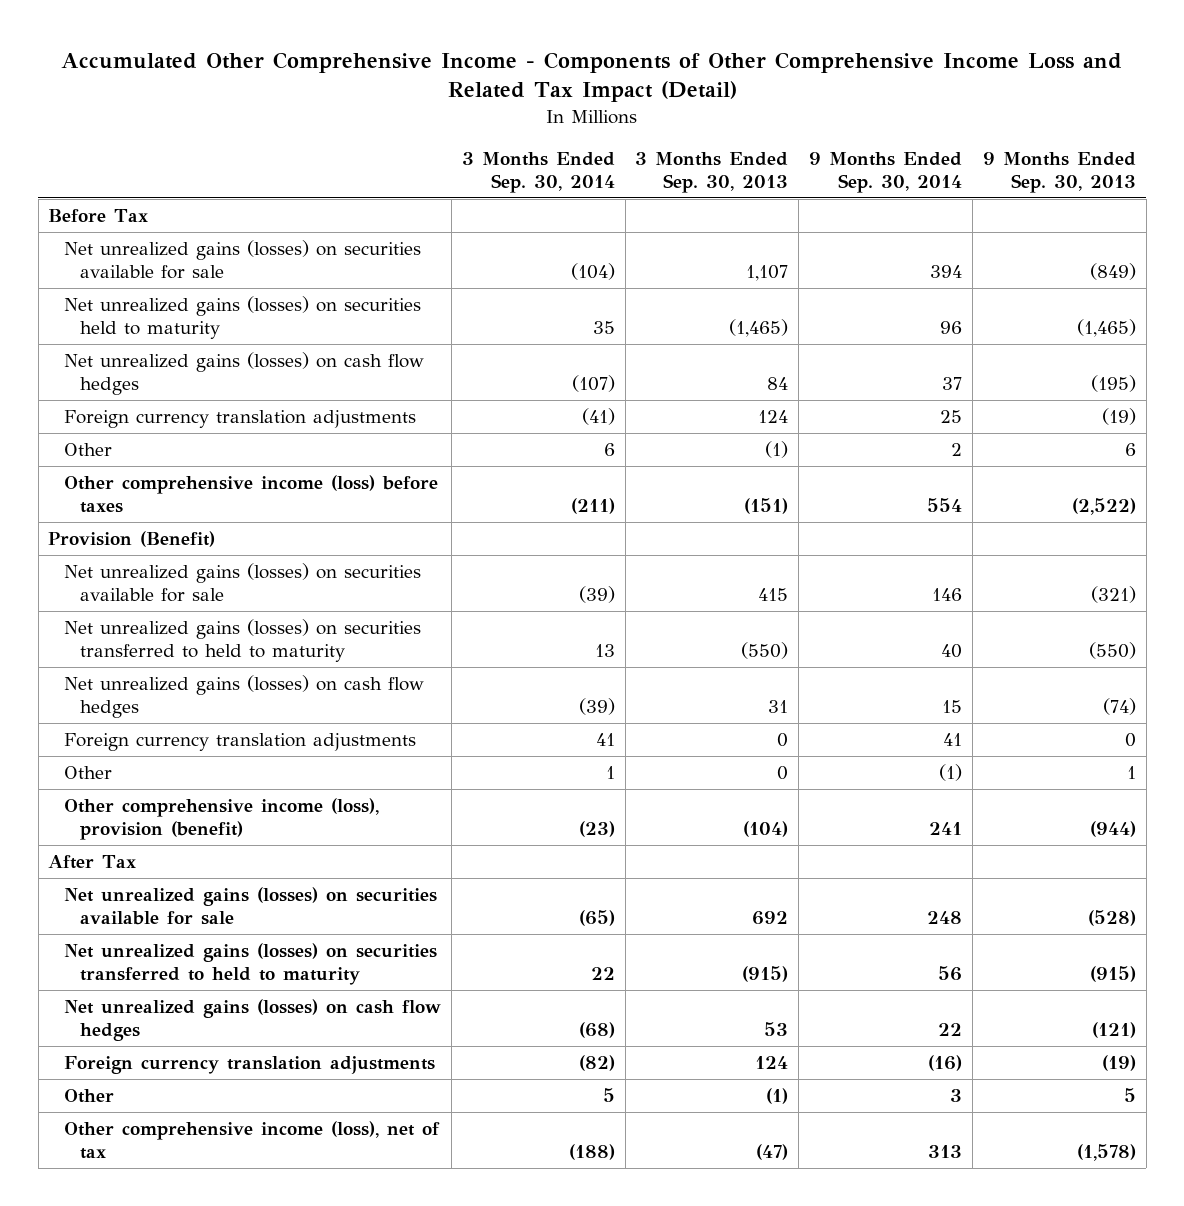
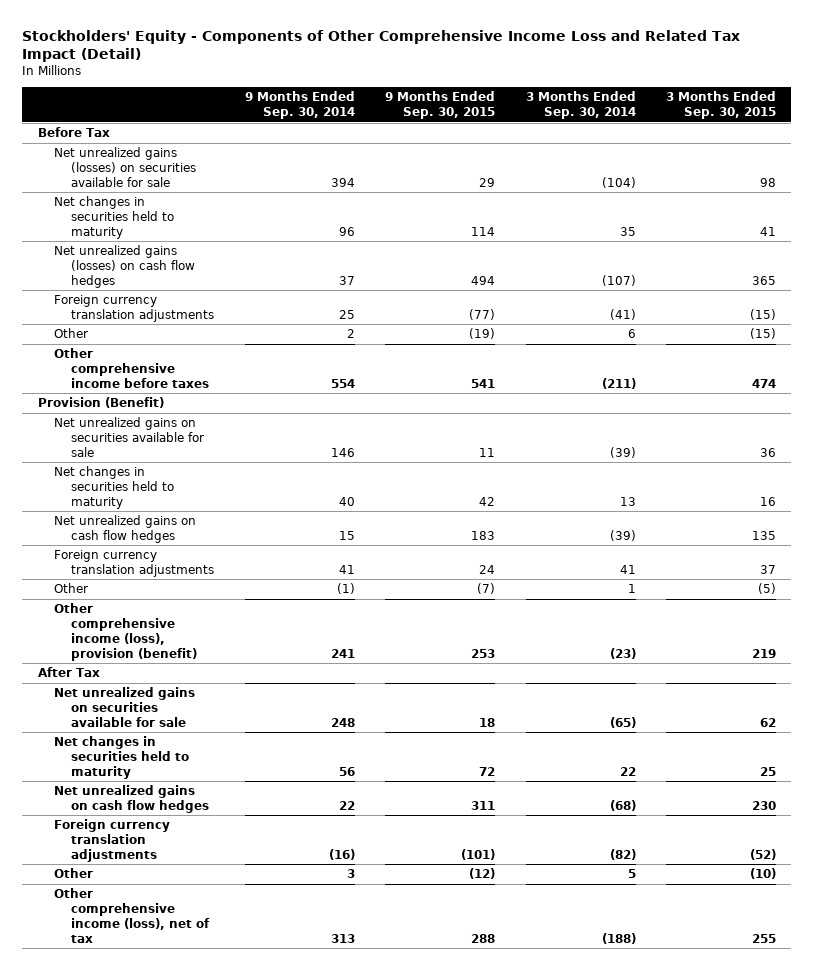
- Accumulated Other Comprehensive Income - Components of Other Comprehensive Income Loss and Related Tax Impact (Detail)
+ Stockholders' Equity - Components of Other Comprehensive Income Loss and Related Tax Impact (Detail)
- | 3 Months Ended Sep. 30, 2014 | 3 Months Ended Sep. 30, 2013 | 9 Months Ended Sep. 30, 2014 | 9 Months Ended Sep. 30, 2013
+ | 9 Months Ended Sep. 30, 2014 | 9 Months Ended Sep. 30, 2015 | 3 Months Ended Sep. 30, 2014 | 3 Months Ended Sep. 30, 2015
- Net unrealized gains (losses) on securities held to maturity | 35 | (1,465) | 96 | (1,465)
+ Net changes in securities held to maturity | 96 | 114 | 35 | 41
- Other comprehensive income (loss) before taxes | (211) | (151) | 554 | (2,522)
+ Other comprehensive income before taxes | 554 | 541 | (211) | 474
- Net unrealized gains (losses) on securities available for sale | (39) | 415 | 146 | (321)
- Net unrealized gains (losses) on securities transferred to held to maturity | 13 | (550) | 40 | (550)
- Net unrealized gains (losses) on cash flow hedges | (39) | 31 | 15 | (74)
+ Net unrealized gains on securities available for sale | 146 | 11 | (39) | 36
+ Net changes in securities held to maturity | 40 | 42 | 13 | 16
+ Net unrealized gains on cash flow hedges | 15 | 183 | (39) | 135
- Net unrealized gains (losses) on securities available for sale | (65) | 692 | 248 | (528)
- Net unrealized gains (losses) on securities transferred to held to maturity | 22 | (915) | 56 | (915)
- Net unrealized gains (losses) on cash flow hedges | (68) | 53 | 22 | (121)
+ Net unrealized gains on securities available for sale | 248 | 18 | (65) | 62
+ Net changes in securities held to maturity | 56 | 72 | 22 | 25
+ Net unrealized gains on cash flow hedges | 22 | 311 | (68) | 230

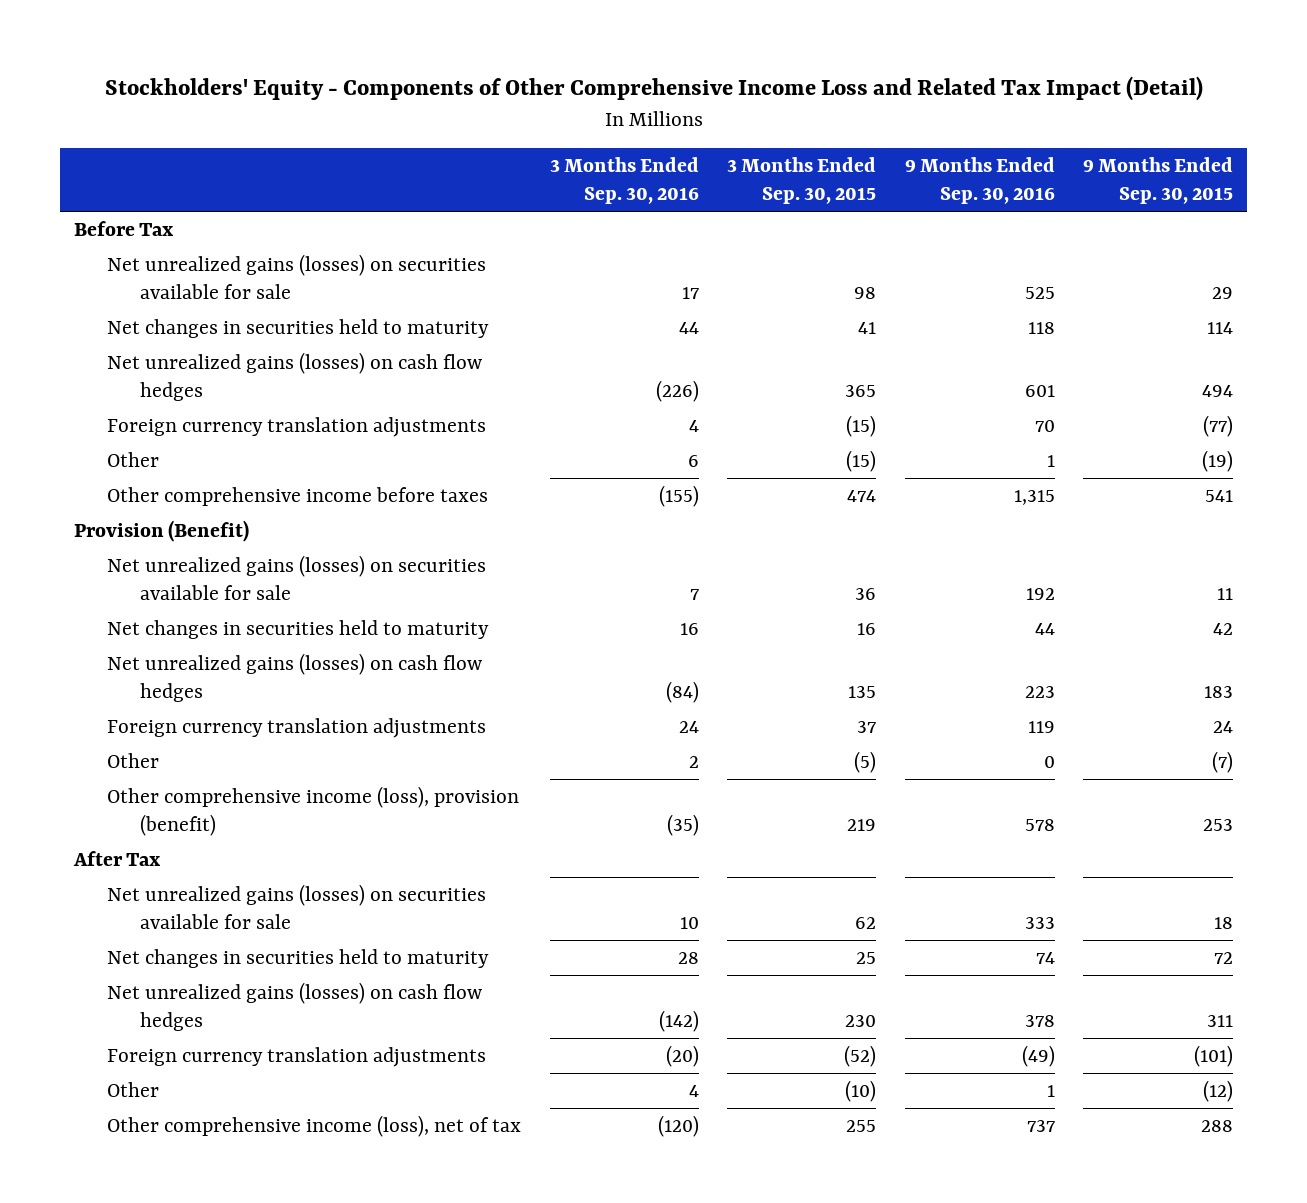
- | 9 Months Ended Sep. 30, 2014 | 9 Months Ended Sep. 30, 2015 | 3 Months Ended Sep. 30, 2014 | 3 Months Ended Sep. 30, 2015
+ | 3 Months Ended Sep. 30, 2016 | 3 Months Ended Sep. 30, 2015 | 9 Months Ended Sep. 30, 2016 | 9 Months Ended Sep. 30, 2015
- Net unrealized gains on securities available for sale | 146 | 11 | (39) | 36
+ Net unrealized gains (losses) on securities available for sale | 7 | 36 | 192 | 11
- Net unrealized gains on cash flow hedges | 15 | 183 | (39) | 135
+ Net unrealized gains (losses) on cash flow hedges | (84) | 135 | 223 | 183
- Net unrealized gains on securities available for sale | 248 | 18 | (65) | 62
+ Net unrealized gains (losses) on securities available for sale | 10 | 62 | 333 | 18
- Net unrealized gains on cash flow hedges | 22 | 311 | (68) | 230
+ Net unrealized gains (losses) on cash flow hedges | (142) | 230 | 378 | 311

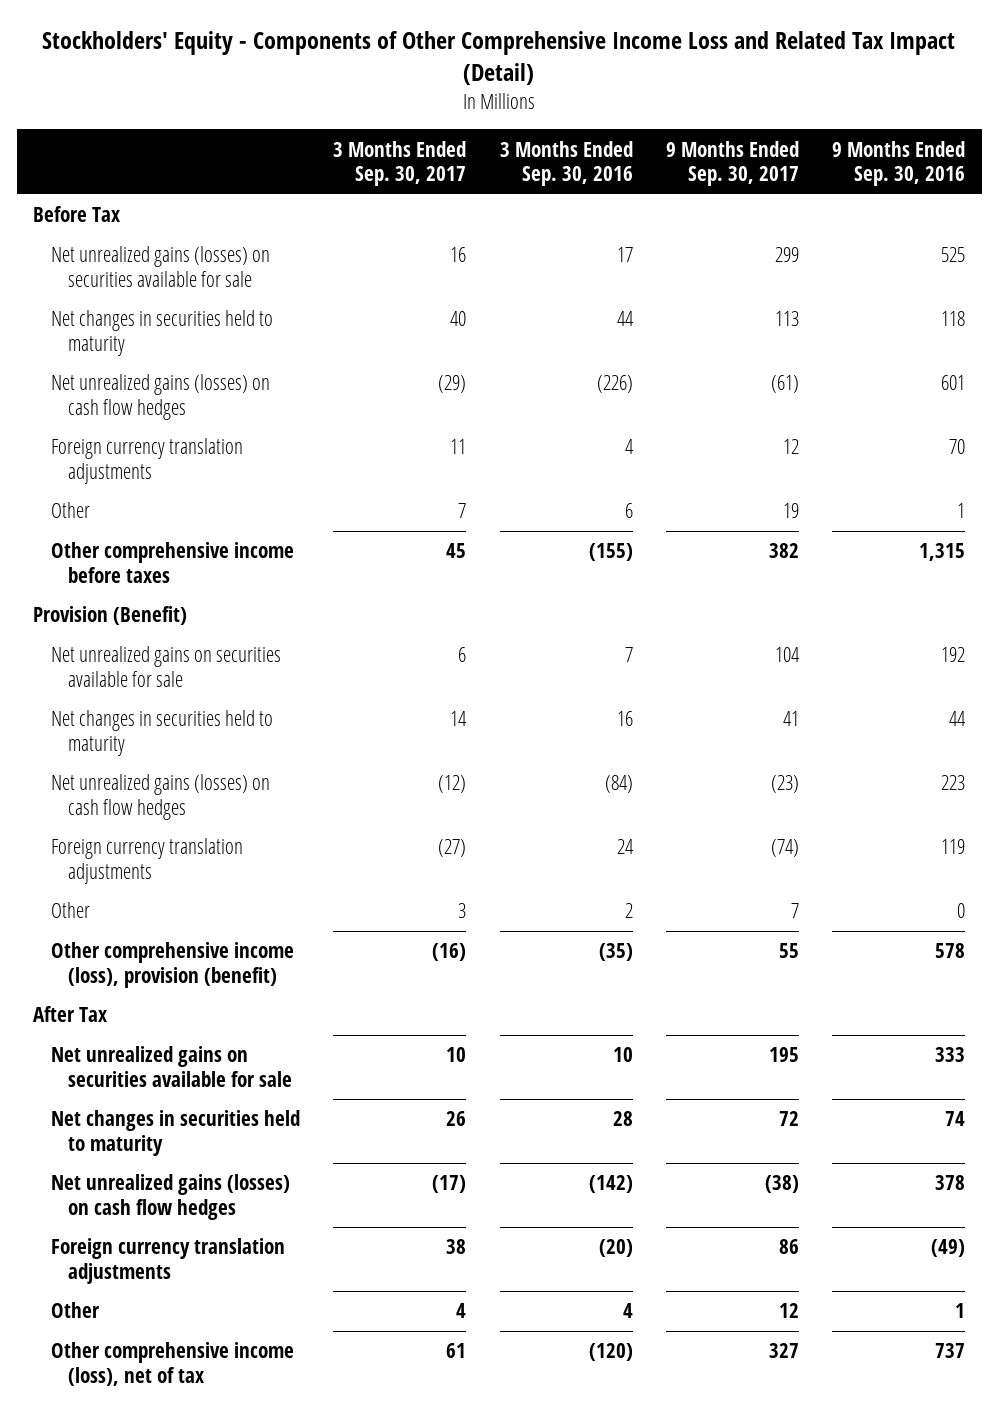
- | 3 Months Ended Sep. 30, 2016 | 3 Months Ended Sep. 30, 2015 | 9 Months Ended Sep. 30, 2016 | 9 Months Ended Sep. 30, 2015
+ | 3 Months Ended Sep. 30, 2017 | 3 Months Ended Sep. 30, 2016 | 9 Months Ended Sep. 30, 2017 | 9 Months Ended Sep. 30, 2016
- Net unrealized gains (losses) on securities available for sale | 7 | 36 | 192 | 11
+ Net unrealized gains on securities available for sale | 6 | 7 | 104 | 192
- Net unrealized gains (losses) on securities available for sale | 10 | 62 | 333 | 18
+ Net unrealized gains on securities available for sale | 10 | 10 | 195 | 333

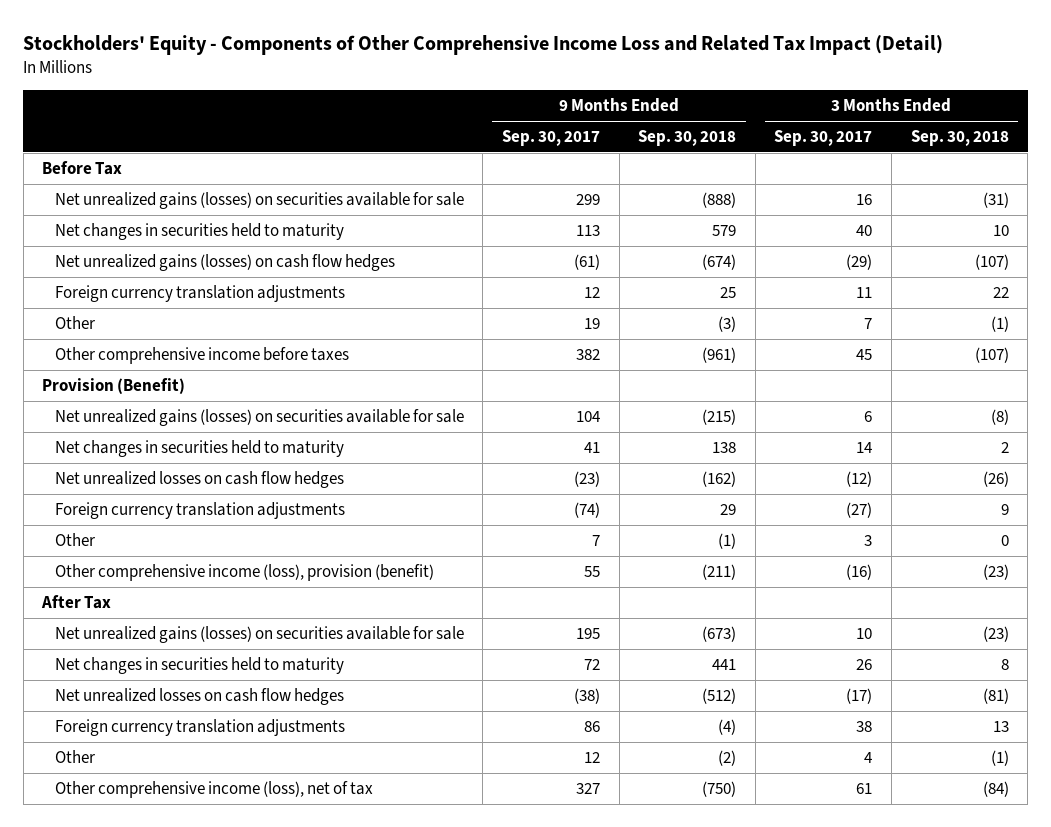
- | 3 Months Ended Sep. 30, 2017 | 3 Months Ended Sep. 30, 2016 | 9 Months Ended Sep. 30, 2017 | 9 Months Ended Sep. 30, 2016
+ | 9 Months Ended Sep. 30, 2017 | 9 Months Ended Sep. 30, 2018 | 3 Months Ended Sep. 30, 2017 | 3 Months Ended Sep. 30, 2018
- Net unrealized gains on securities available for sale | 6 | 7 | 104 | 192
+ Net unrealized gains (losses) on securities available for sale | 104 | (215) | 6 | (8)
- Net unrealized gains (losses) on cash flow hedges | (12) | (84) | (23) | 223
+ Net unrealized losses on cash flow hedges | (23) | (162) | (12) | (26)
- Net unrealized gains on securities available for sale | 10 | 10 | 195 | 333
+ Net unrealized gains (losses) on securities available for sale | 195 | (673) | 10 | (23)
- Net unrealized gains (losses) on cash flow hedges | (17) | (142) | (38) | 378
+ Net unrealized losses on cash flow hedges | (38) | (512) | (17) | (81)

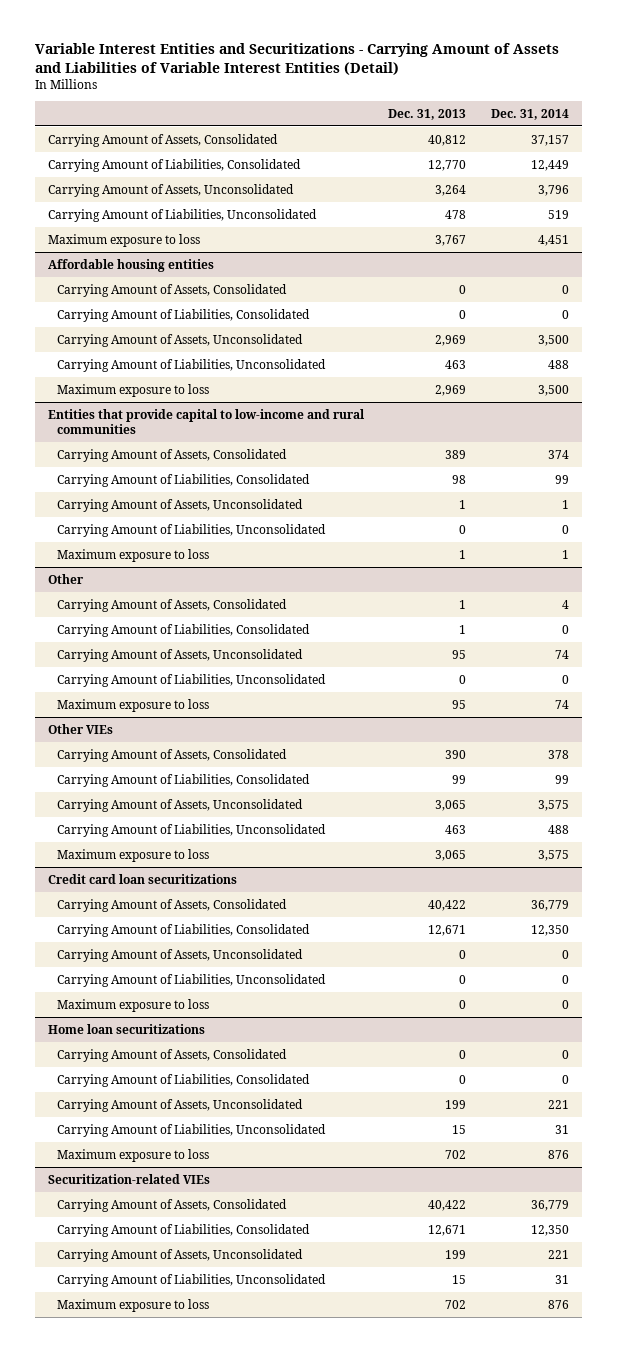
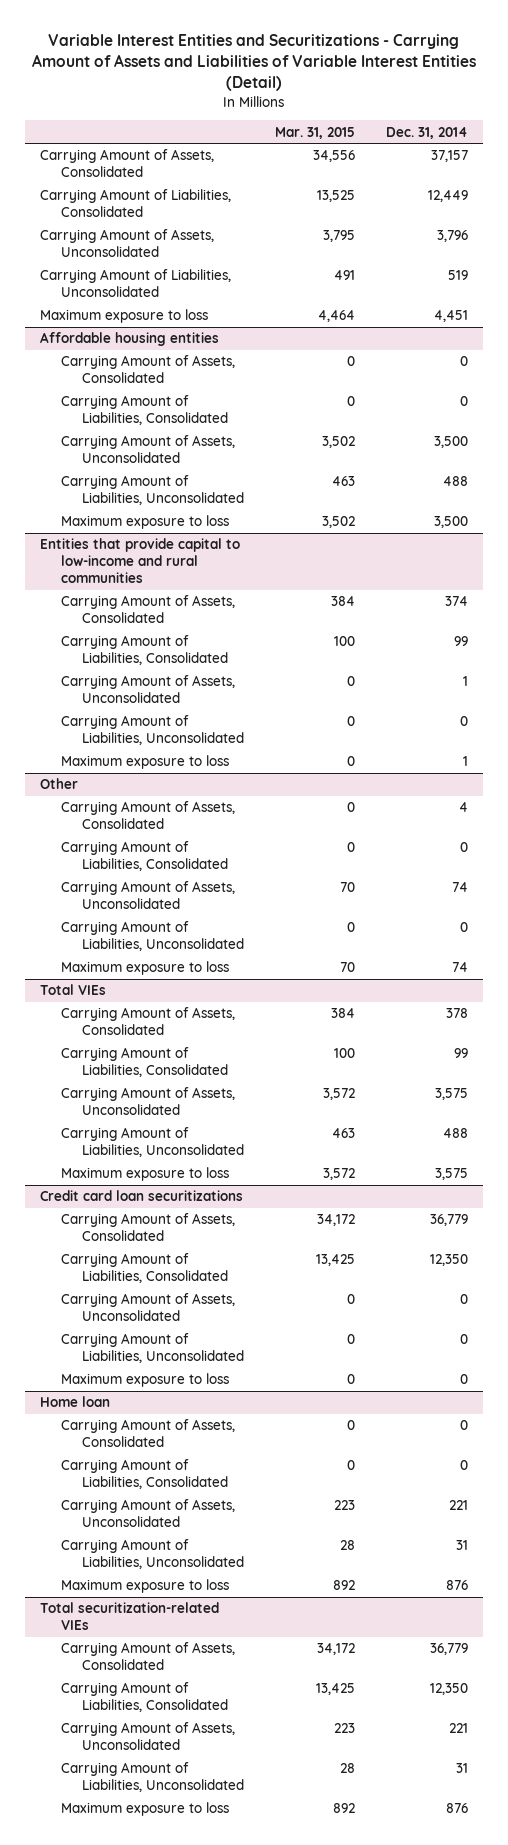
- | Dec. 31, 2013 | Dec. 31, 2014
+ | Mar. 31, 2015 | Dec. 31, 2014
- Other VIEs
+ Total VIEs
- Home loan securitizations
+ Home loan
- Securitization-related VIEs
+ Total securitization-related VIEs

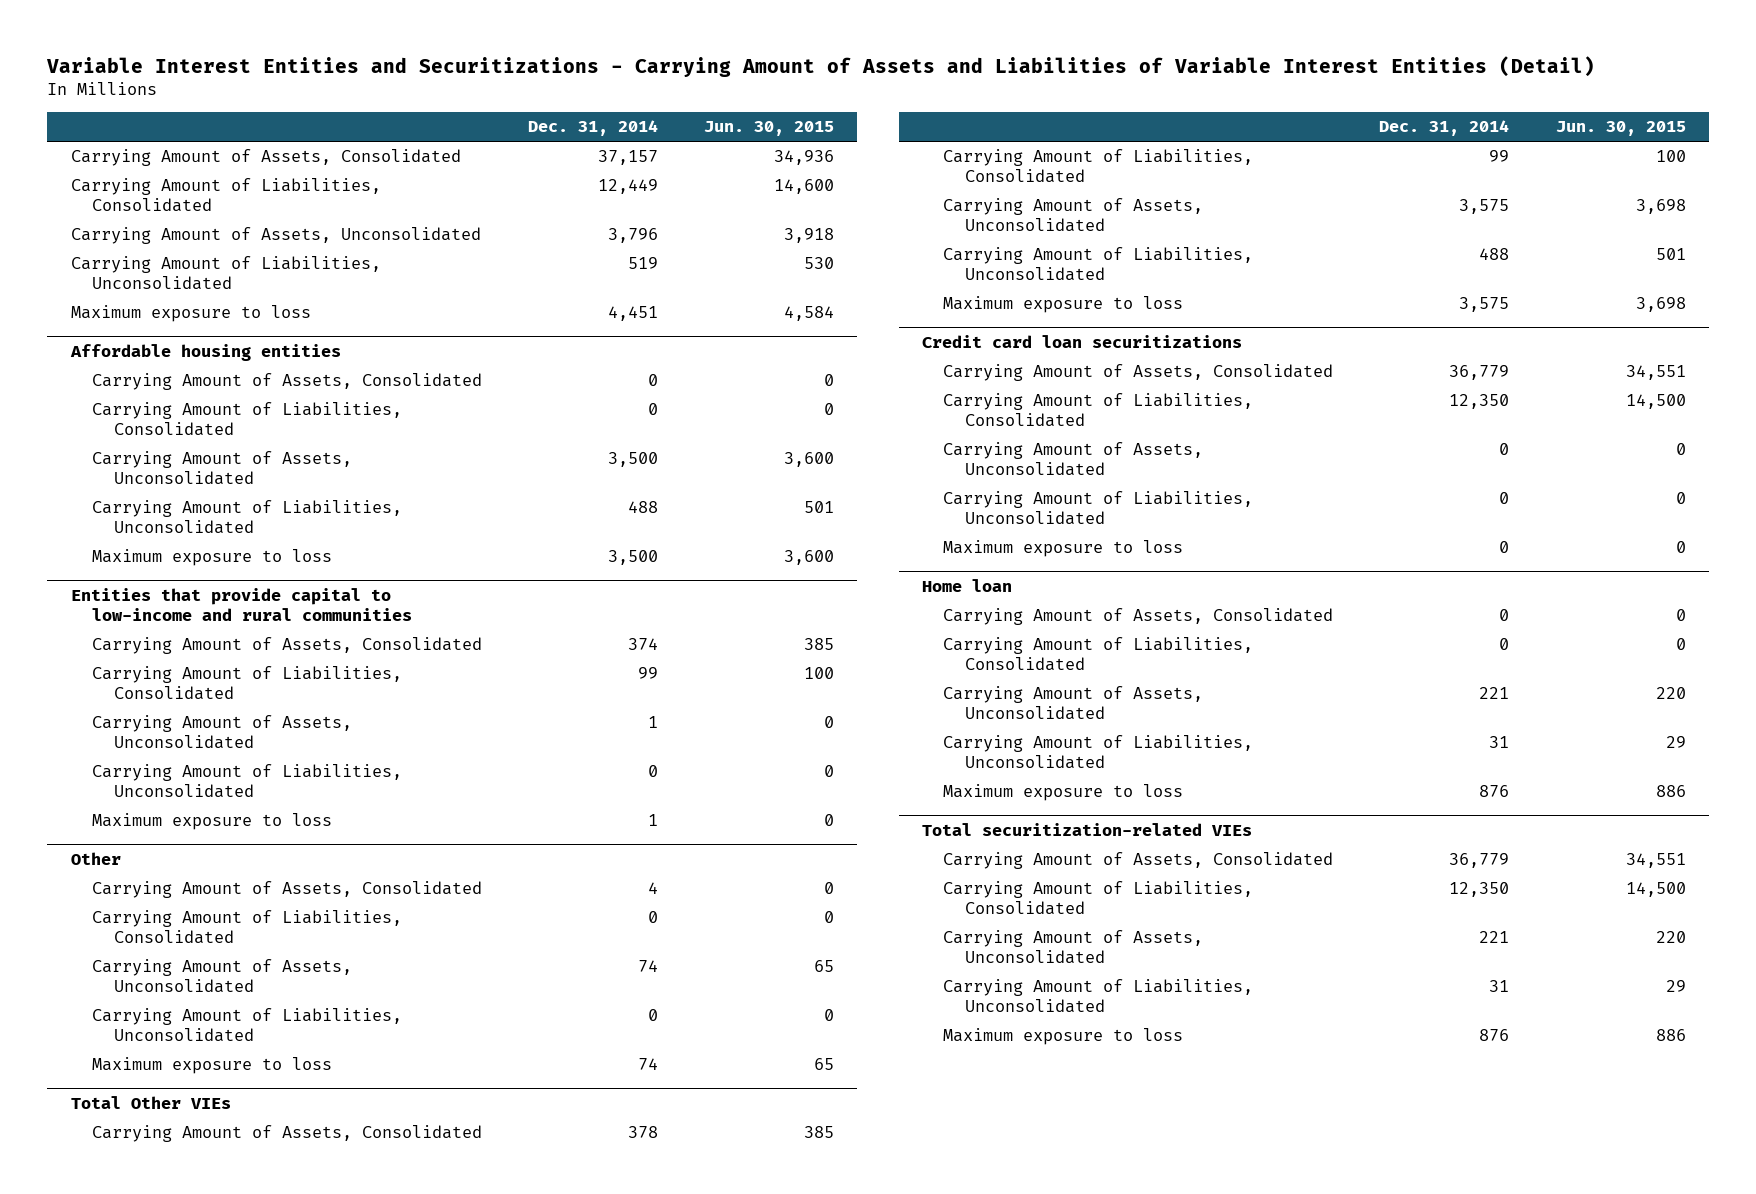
- | Mar. 31, 2015 | Dec. 31, 2014
+ | Dec. 31, 2014 | Jun. 30, 2015
- Total VIEs
+ Total Other VIEs

